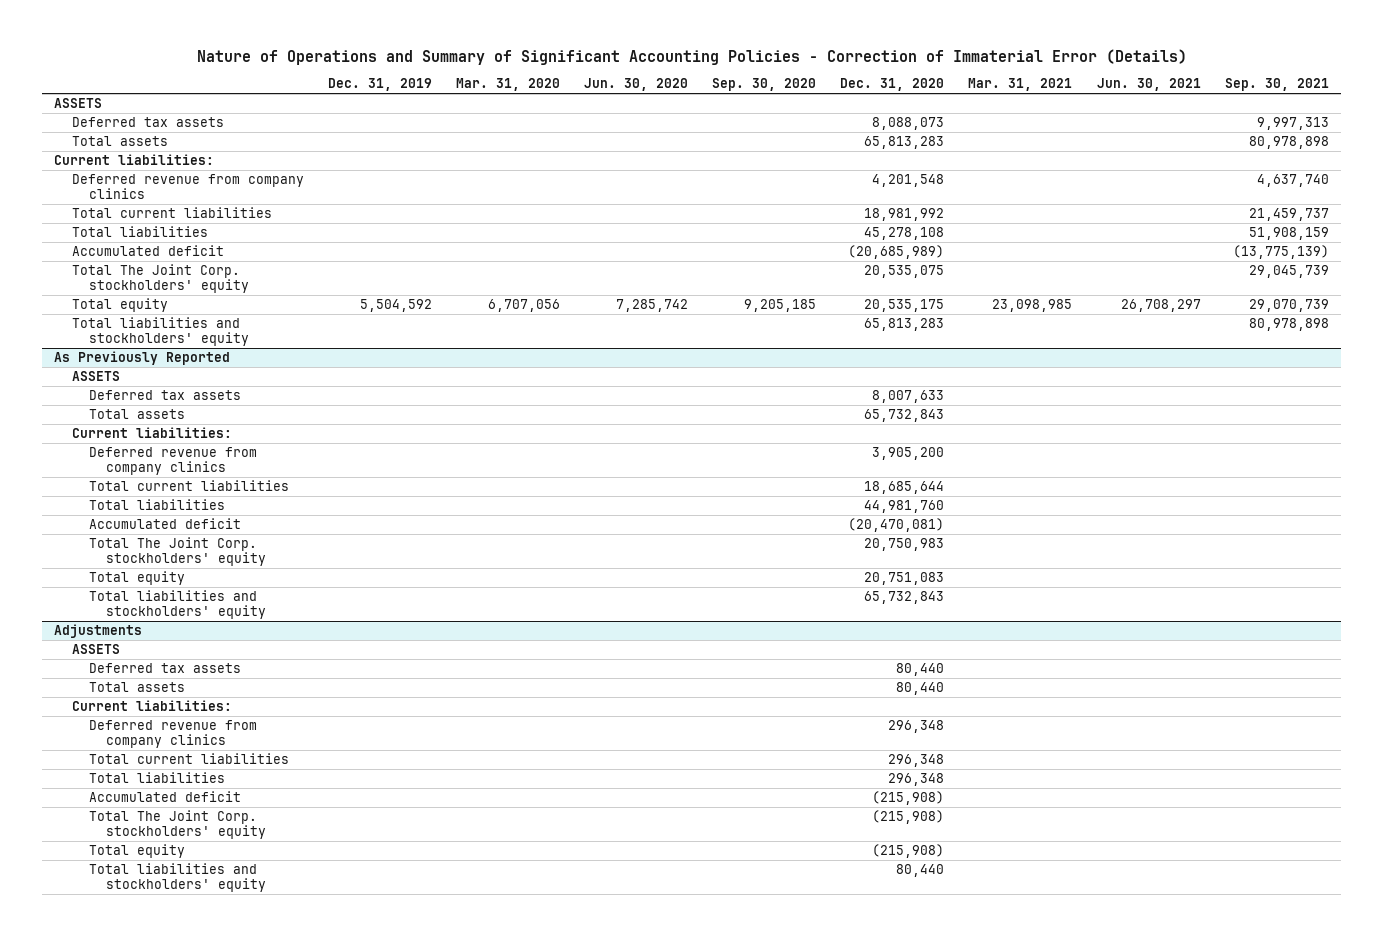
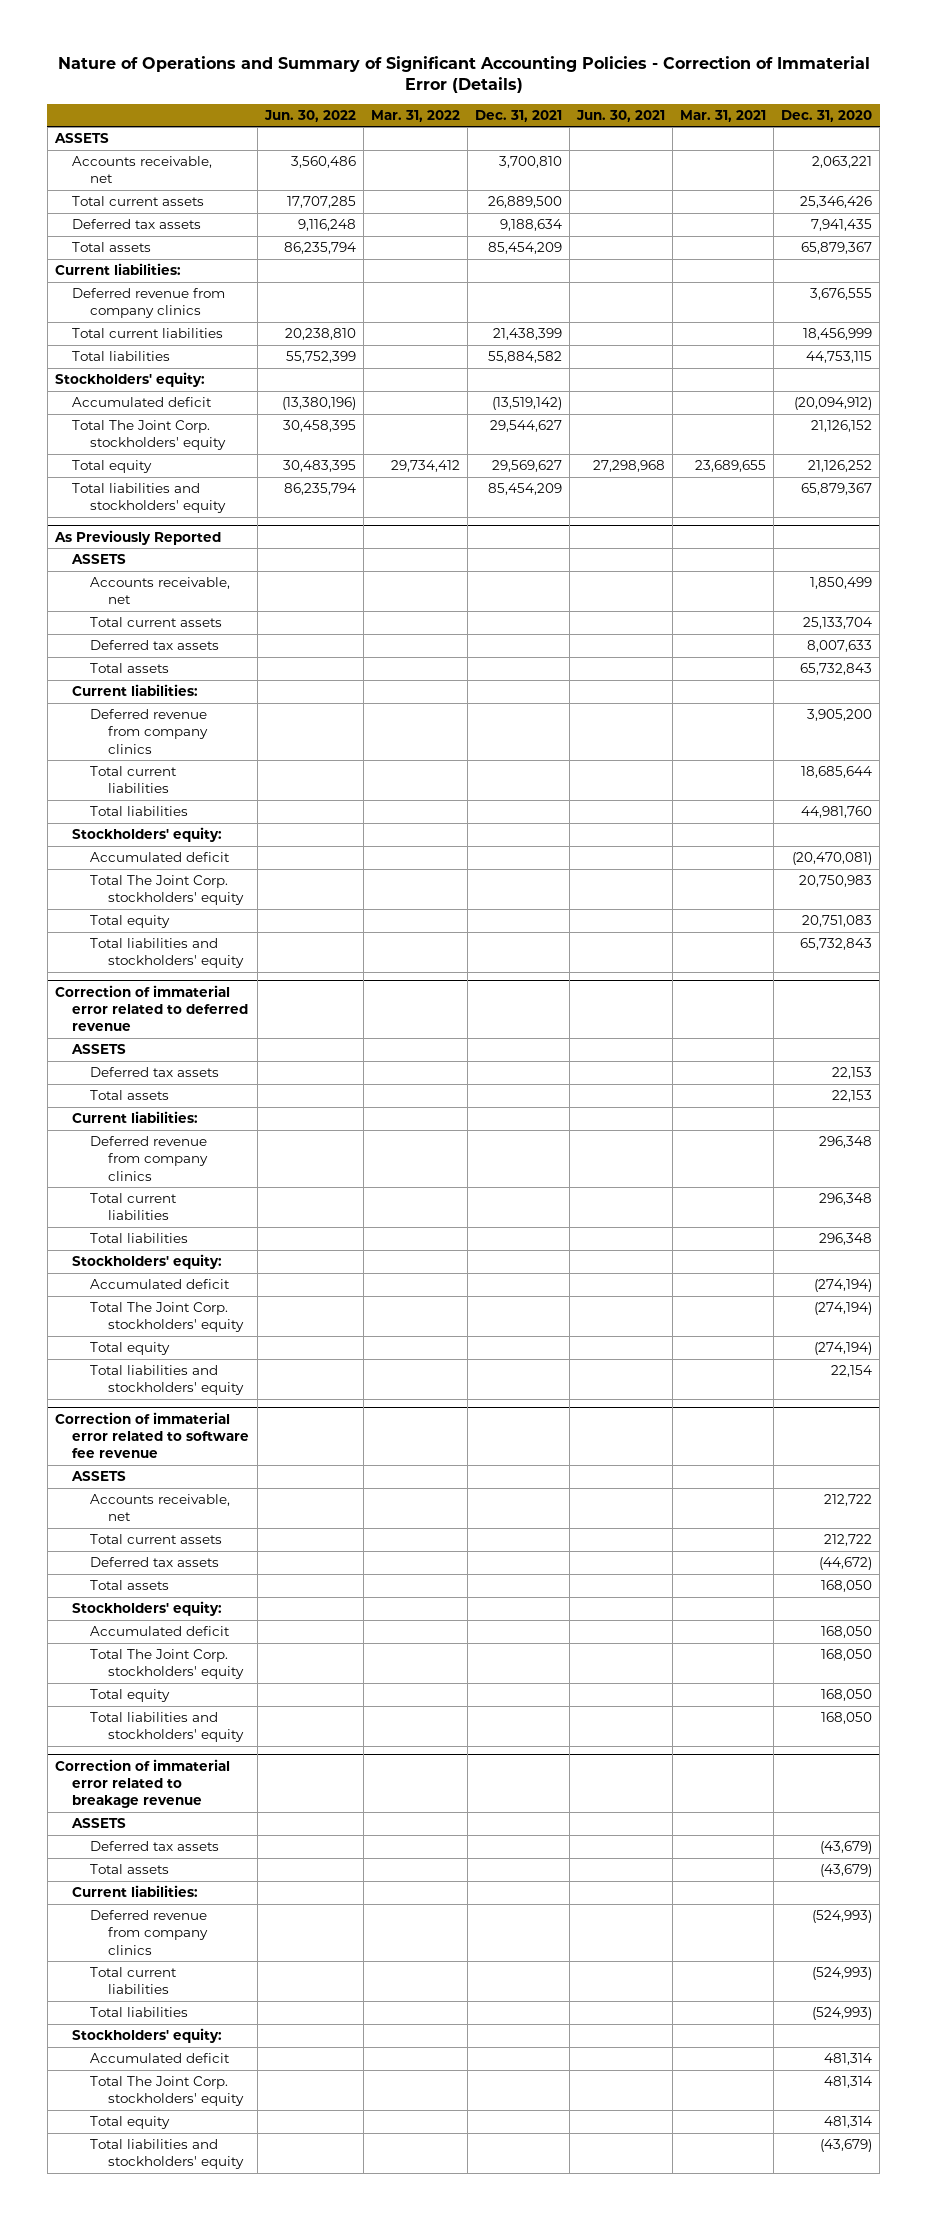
- | Dec. 31, 2019 | Mar. 31, 2020 | Jun. 30, 2020 | Sep. 30, 2020 | Dec. 31, 2020 | Mar. 31, 2021 | Jun. 30, 2021 | Sep. 30, 2021
+ | Jun. 30, 2022 | Mar. 31, 2022 | Dec. 31, 2021 | Jun. 30, 2021 | Mar. 31, 2021 | Dec. 31, 2020
- Deferred tax assets | | | | | 8,088,073 | | | 9,997,313
- Total assets | | | | | 65,813,283 | | | 80,978,898
+ Accounts receivable, net | 3,560,486 | | 3,700,810 | | | 2,063,221
+ Total current assets | 17,707,285 | | 26,889,500 | | | 25,346,426
+ Deferred tax assets | 9,116,248 | | 9,188,634 | | | 7,941,435
+ Total assets | 86,235,794 | | 85,454,209 | | | 65,879,367
- Deferred revenue from company clinics | | | | | 4,201,548 | | | 4,637,740
- Total current liabilities | | | | | 18,981,992 | | | 21,459,737
- Total liabilities | | | | | 45,278,108 | | | 51,908,159
- Accumulated deficit | | | | | (20,685,989) | | | (13,775,139)
- Total The Joint Corp. stockholders' equity | | | | | 20,535,075 | | | 29,045,739
- Total equity | 5,504,592 | 6,707,056 | 7,285,742 | 9,205,185 | 20,535,175 | 23,098,985 | 26,708,297 | 29,070,739
- Total liabilities and stockholders' equity | | | | | 65,813,283 | | | 80,978,898
+ Deferred revenue from company clinics | | | | | | 3,676,555
+ Total current liabilities | 20,238,810 | | 21,438,399 | | | 18,456,999
+ Total liabilities | 55,752,399 | | 55,884,582 | | | 44,753,115
+ Stockholders' equity:
+ Accumulated deficit | (13,380,196) | | (13,519,142) | | | (20,094,912)
+ Total The Joint Corp. stockholders' equity | 30,458,395 | | 29,544,627 | | | 21,126,152
+ Total equity | 30,483,395 | 29,734,412 | 29,569,627 | 27,298,968 | 23,689,655 | 21,126,252
+ Total liabilities and stockholders' equity | 86,235,794 | | 85,454,209 | | | 65,879,367
@ As Previously Reported
+ Accounts receivable, net | | | | | | 1,850,499
+ Total current assets | | | | | | 25,133,704
+ Stockholders' equity:
- Adjustments
+ Correction of immaterial error related to deferred revenue
- Deferred tax assets | | | | | 80,440 | | |
- Total assets | | | | | 80,440 | | |
+ Deferred tax assets | | | | | | 22,153
+ Total assets | | | | | | 22,153
- Accumulated deficit | | | | | (215,908) | | |
- Total The Joint Corp. stockholders' equity | | | | | (215,908) | | |
- Total equity | | | | | (215,908) | | |
- Total liabilities and stockholders' equity | | | | | 80,440 | | |
+ Stockholders' equity:
+ Accumulated deficit | | | | | | (274,194)
+ Total The Joint Corp. stockholders' equity | | | | | | (274,194)
+ Total equity | | | | | | (274,194)
+ Total liabilities and stockholders' equity | | | | | | 22,154
+ Correction of immaterial error related to software fee revenue
+ ASSETS
+ Accounts receivable, net | | | | | | 212,722
+ Total current assets | | | | | | 212,722
+ Deferred tax assets | | | | | | (44,672)
+ Total assets | | | | | | 168,050
+ Stockholders' equity:
+ Accumulated deficit | | | | | | 168,050
+ Total The Joint Corp. stockholders' equity | | | | | | 168,050
+ Total equity | | | | | | 168,050
+ Total liabilities and stockholders' equity | | | | | | 168,050
+ Correction of immaterial error related to breakage revenue
+ ASSETS
+ Deferred tax assets | | | | | | (43,679)
+ Total assets | | | | | | (43,679)
+ Current liabilities:
+ Deferred revenue from company clinics | | | | | | (524,993)
+ Total current liabilities | | | | | | (524,993)
+ Total liabilities | | | | | | (524,993)
+ Stockholders' equity:
+ Accumulated deficit | | | | | | 481,314
+ Total The Joint Corp. stockholders' equity | | | | | | 481,314
+ Total equity | | | | | | 481,314
+ Total liabilities and stockholders' equity | | | | | | (43,679)

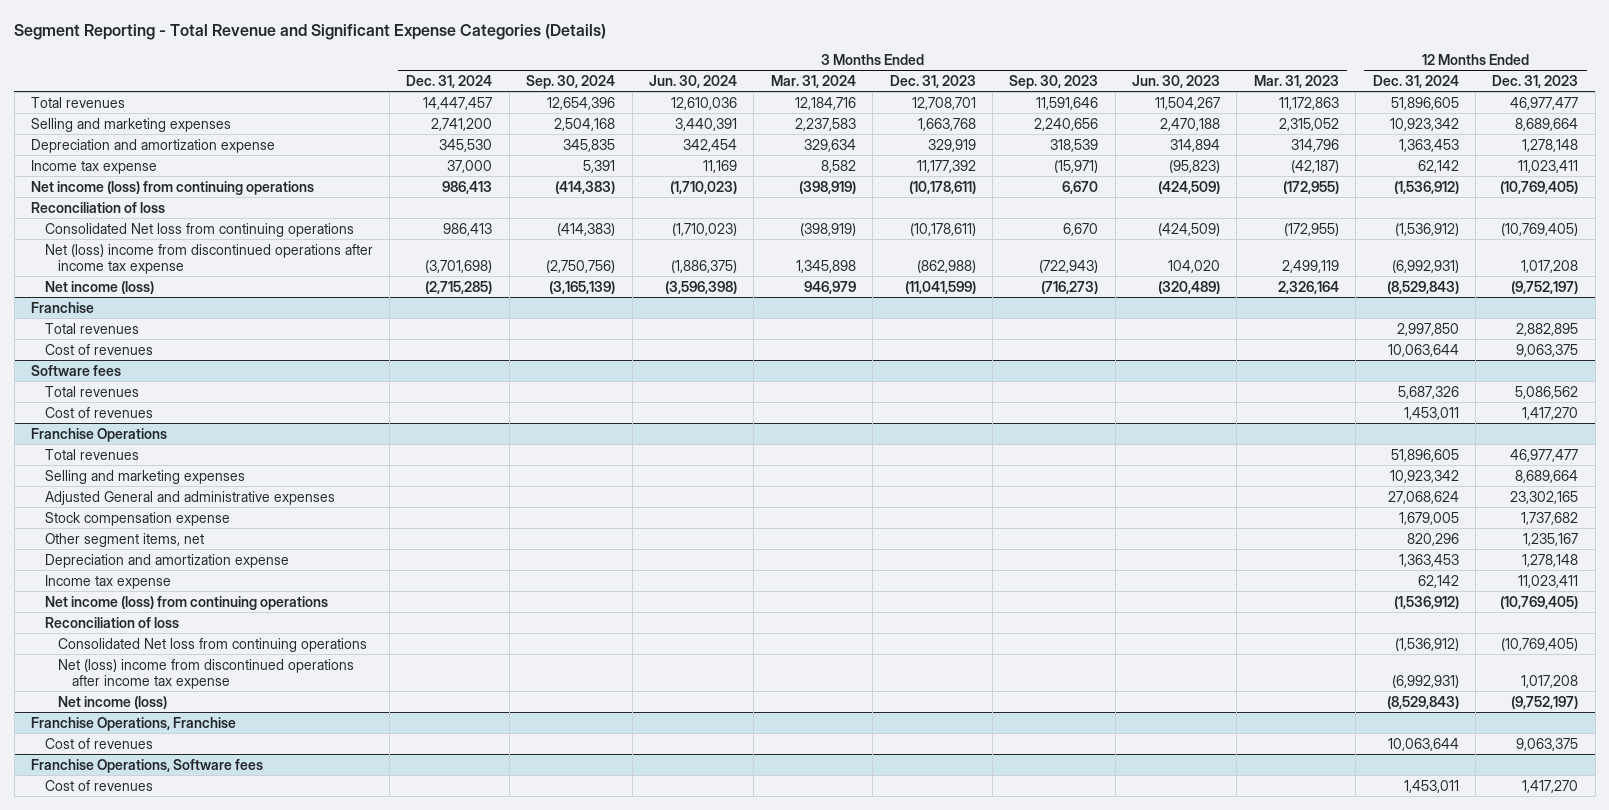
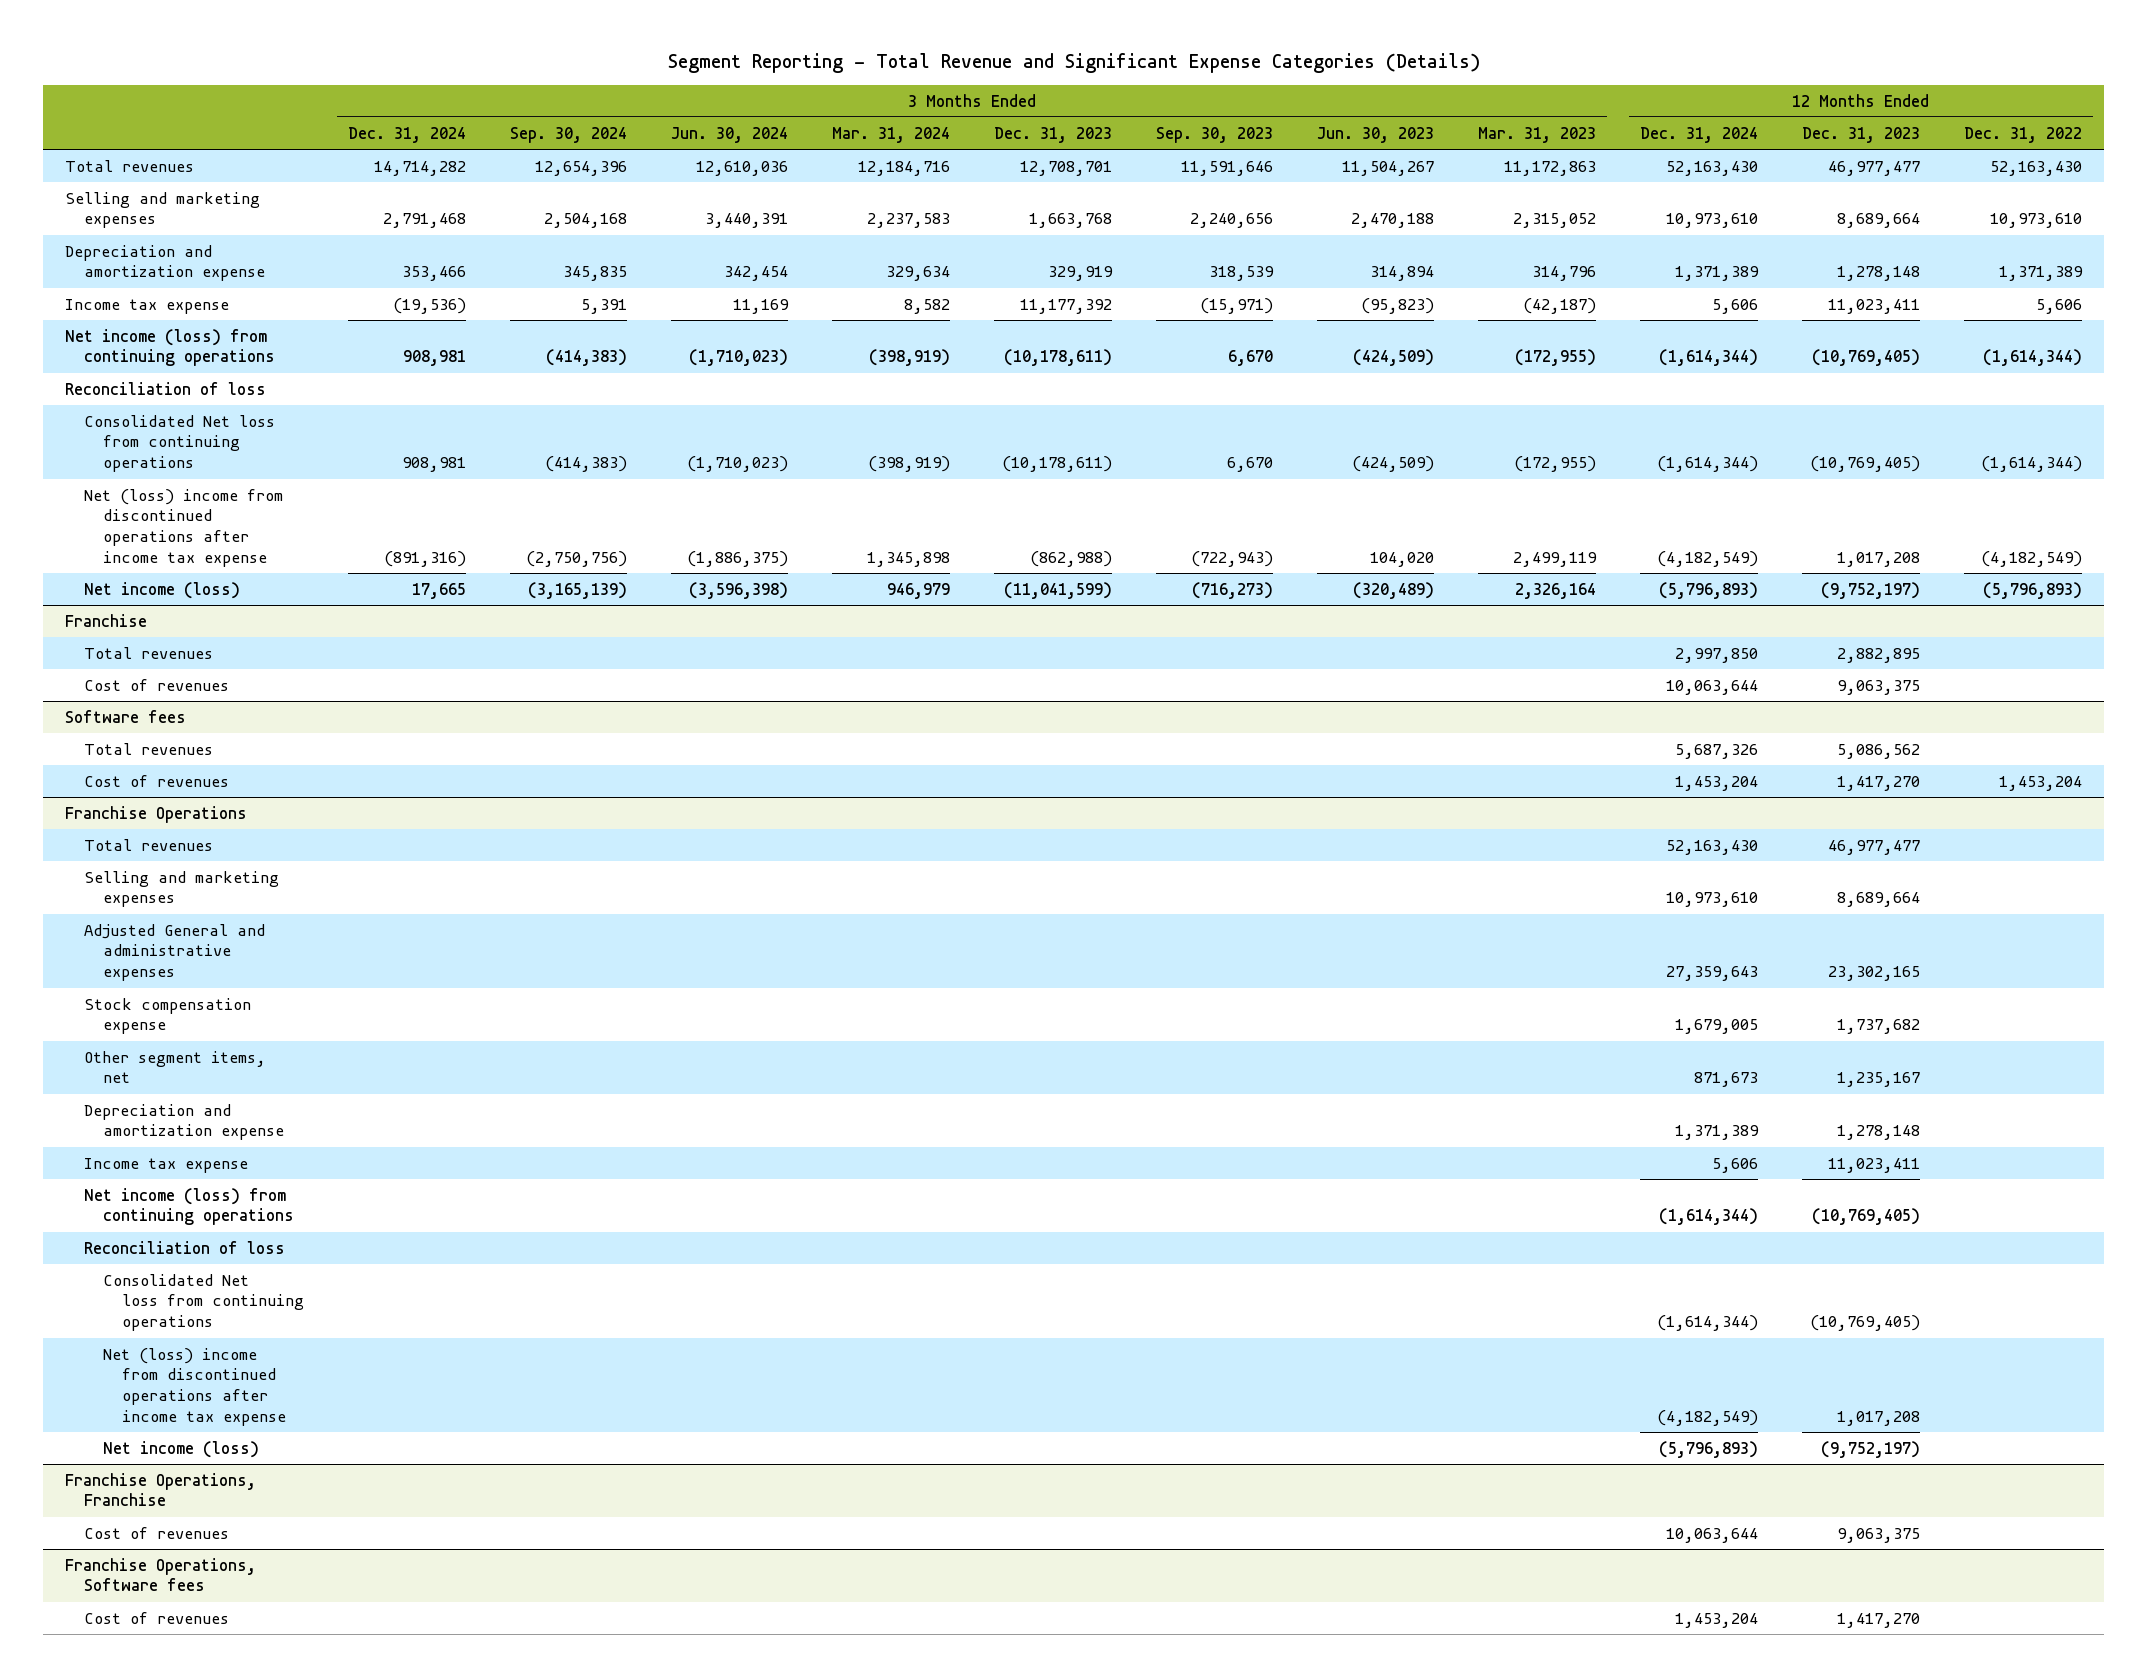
- | 3 Months Ended Dec. 31, 2024 | 3 Months Ended Sep. 30, 2024 | 3 Months Ended Jun. 30, 2024 | 3 Months Ended Mar. 31, 2024 | 3 Months Ended Dec. 31, 2023 | 3 Months Ended Sep. 30, 2023 | 3 Months Ended Jun. 30, 2023 | 3 Months Ended Mar. 31, 2023 | 12 Months Ended Dec. 31, 2024 | 12 Months Ended Dec. 31, 2023
+ | 3 Months Ended Dec. 31, 2024 | 3 Months Ended Sep. 30, 2024 | 3 Months Ended Jun. 30, 2024 | 3 Months Ended Mar. 31, 2024 | 3 Months Ended Dec. 31, 2023 | 3 Months Ended Sep. 30, 2023 | 3 Months Ended Jun. 30, 2023 | 3 Months Ended Mar. 31, 2023 | 12 Months Ended Dec. 31, 2024 | 12 Months Ended Dec. 31, 2023 | 12 Months Ended Dec. 31, 2022
- Total revenues | 14,447,457 | 12,654,396 | 12,610,036 | 12,184,716 | 12,708,701 | 11,591,646 | 11,504,267 | 11,172,863 | 51,896,605 | 46,977,477
- Selling and marketing expenses | 2,741,200 | 2,504,168 | 3,440,391 | 2,237,583 | 1,663,768 | 2,240,656 | 2,470,188 | 2,315,052 | 10,923,342 | 8,689,664
- Depreciation and amortization expense | 345,530 | 345,835 | 342,454 | 329,634 | 329,919 | 318,539 | 314,894 | 314,796 | 1,363,453 | 1,278,148
- Income tax expense | 37,000 | 5,391 | 11,169 | 8,582 | 11,177,392 | (15,971) | (95,823) | (42,187) | 62,142 | 11,023,411
- Net income (loss) from continuing operations | 986,413 | (414,383) | (1,710,023) | (398,919) | (10,178,611) | 6,670 | (424,509) | (172,955) | (1,536,912) | (10,769,405)
+ Total revenues | 14,714,282 | 12,654,396 | 12,610,036 | 12,184,716 | 12,708,701 | 11,591,646 | 11,504,267 | 11,172,863 | 52,163,430 | 46,977,477 | 52,163,430
+ Selling and marketing expenses | 2,791,468 | 2,504,168 | 3,440,391 | 2,237,583 | 1,663,768 | 2,240,656 | 2,470,188 | 2,315,052 | 10,973,610 | 8,689,664 | 10,973,610
+ Depreciation and amortization expense | 353,466 | 345,835 | 342,454 | 329,634 | 329,919 | 318,539 | 314,894 | 314,796 | 1,371,389 | 1,278,148 | 1,371,389
+ Income tax expense | (19,536) | 5,391 | 11,169 | 8,582 | 11,177,392 | (15,971) | (95,823) | (42,187) | 5,606 | 11,023,411 | 5,606
+ Net income (loss) from continuing operations | 908,981 | (414,383) | (1,710,023) | (398,919) | (10,178,611) | 6,670 | (424,509) | (172,955) | (1,614,344) | (10,769,405) | (1,614,344)
- Consolidated Net loss from continuing operations | 986,413 | (414,383) | (1,710,023) | (398,919) | (10,178,611) | 6,670 | (424,509) | (172,955) | (1,536,912) | (10,769,405)
- Net (loss) income from discontinued operations after income tax expense | (3,701,698) | (2,750,756) | (1,886,375) | 1,345,898 | (862,988) | (722,943) | 104,020 | 2,499,119 | (6,992,931) | 1,017,208
- Net income (loss) | (2,715,285) | (3,165,139) | (3,596,398) | 946,979 | (11,041,599) | (716,273) | (320,489) | 2,326,164 | (8,529,843) | (9,752,197)
+ Consolidated Net loss from continuing operations | 908,981 | (414,383) | (1,710,023) | (398,919) | (10,178,611) | 6,670 | (424,509) | (172,955) | (1,614,344) | (10,769,405) | (1,614,344)
+ Net (loss) income from discontinued operations after income tax expense | (891,316) | (2,750,756) | (1,886,375) | 1,345,898 | (862,988) | (722,943) | 104,020 | 2,499,119 | (4,182,549) | 1,017,208 | (4,182,549)
+ Net income (loss) | 17,665 | (3,165,139) | (3,596,398) | 946,979 | (11,041,599) | (716,273) | (320,489) | 2,326,164 | (5,796,893) | (9,752,197) | (5,796,893)
@ Software fees
- Cost of revenues | | | | | | | | | 1,453,011 | 1,417,270
+ Cost of revenues | | | | | | | | | 1,453,204 | 1,417,270 | 1,453,204
@ Franchise Operations
- Total revenues | | | | | | | | | 51,896,605 | 46,977,477
- Selling and marketing expenses | | | | | | | | | 10,923,342 | 8,689,664
- Adjusted General and administrative expenses | | | | | | | | | 27,068,624 | 23,302,165
+ Total revenues | | | | | | | | | 52,163,430 | 46,977,477 |
+ Selling and marketing expenses | | | | | | | | | 10,973,610 | 8,689,664 |
+ Adjusted General and administrative expenses | | | | | | | | | 27,359,643 | 23,302,165 |
- Other segment items, net | | | | | | | | | 820,296 | 1,235,167
- Depreciation and amortization expense | | | | | | | | | 1,363,453 | 1,278,148
- Income tax expense | | | | | | | | | 62,142 | 11,023,411
- Net income (loss) from continuing operations | | | | | | | | | (1,536,912) | (10,769,405)
+ Other segment items, net | | | | | | | | | 871,673 | 1,235,167 |
+ Depreciation and amortization expense | | | | | | | | | 1,371,389 | 1,278,148 |
+ Income tax expense | | | | | | | | | 5,606 | 11,023,411 |
+ Net income (loss) from continuing operations | | | | | | | | | (1,614,344) | (10,769,405) |
- Consolidated Net loss from continuing operations | | | | | | | | | (1,536,912) | (10,769,405)
- Net (loss) income from discontinued operations after income tax expense | | | | | | | | | (6,992,931) | 1,017,208
- Net income (loss) | | | | | | | | | (8,529,843) | (9,752,197)
+ Consolidated Net loss from continuing operations | | | | | | | | | (1,614,344) | (10,769,405) |
+ Net (loss) income from discontinued operations after income tax expense | | | | | | | | | (4,182,549) | 1,017,208 |
+ Net income (loss) | | | | | | | | | (5,796,893) | (9,752,197) |
@ Franchise Operations, Software fees
- Cost of revenues | | | | | | | | | 1,453,011 | 1,417,270
+ Cost of revenues | | | | | | | | | 1,453,204 | 1,417,270 |

